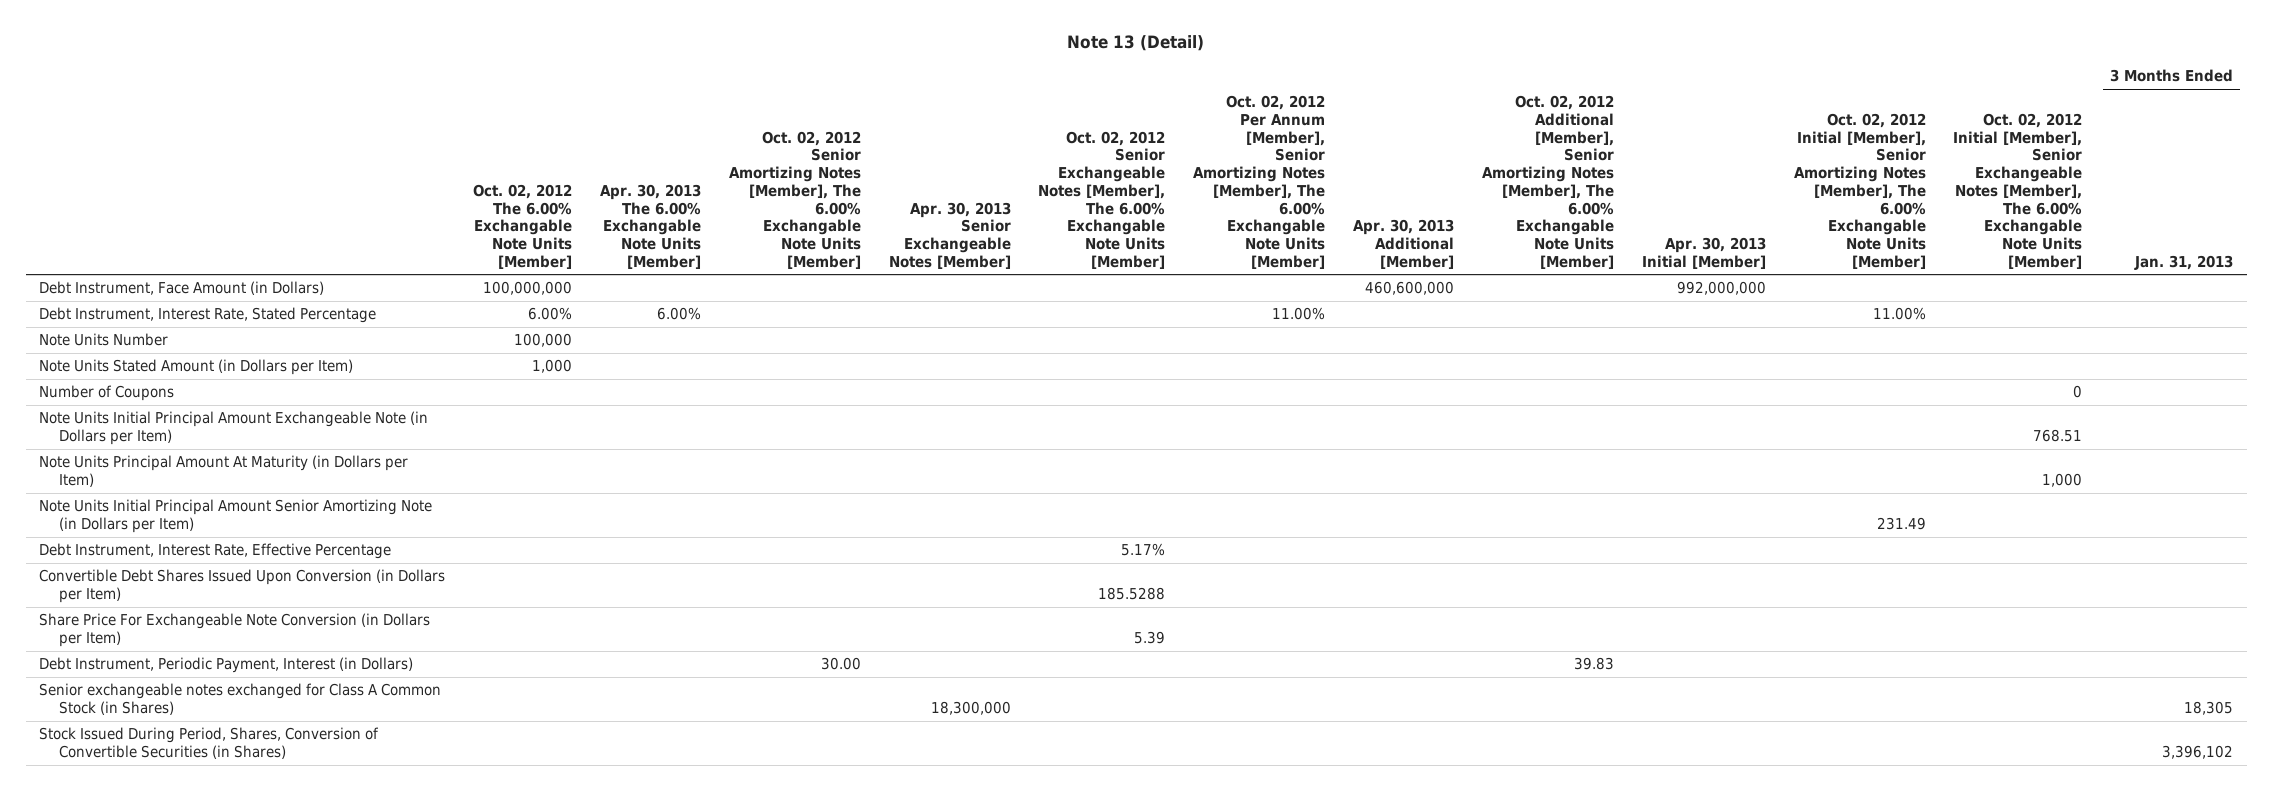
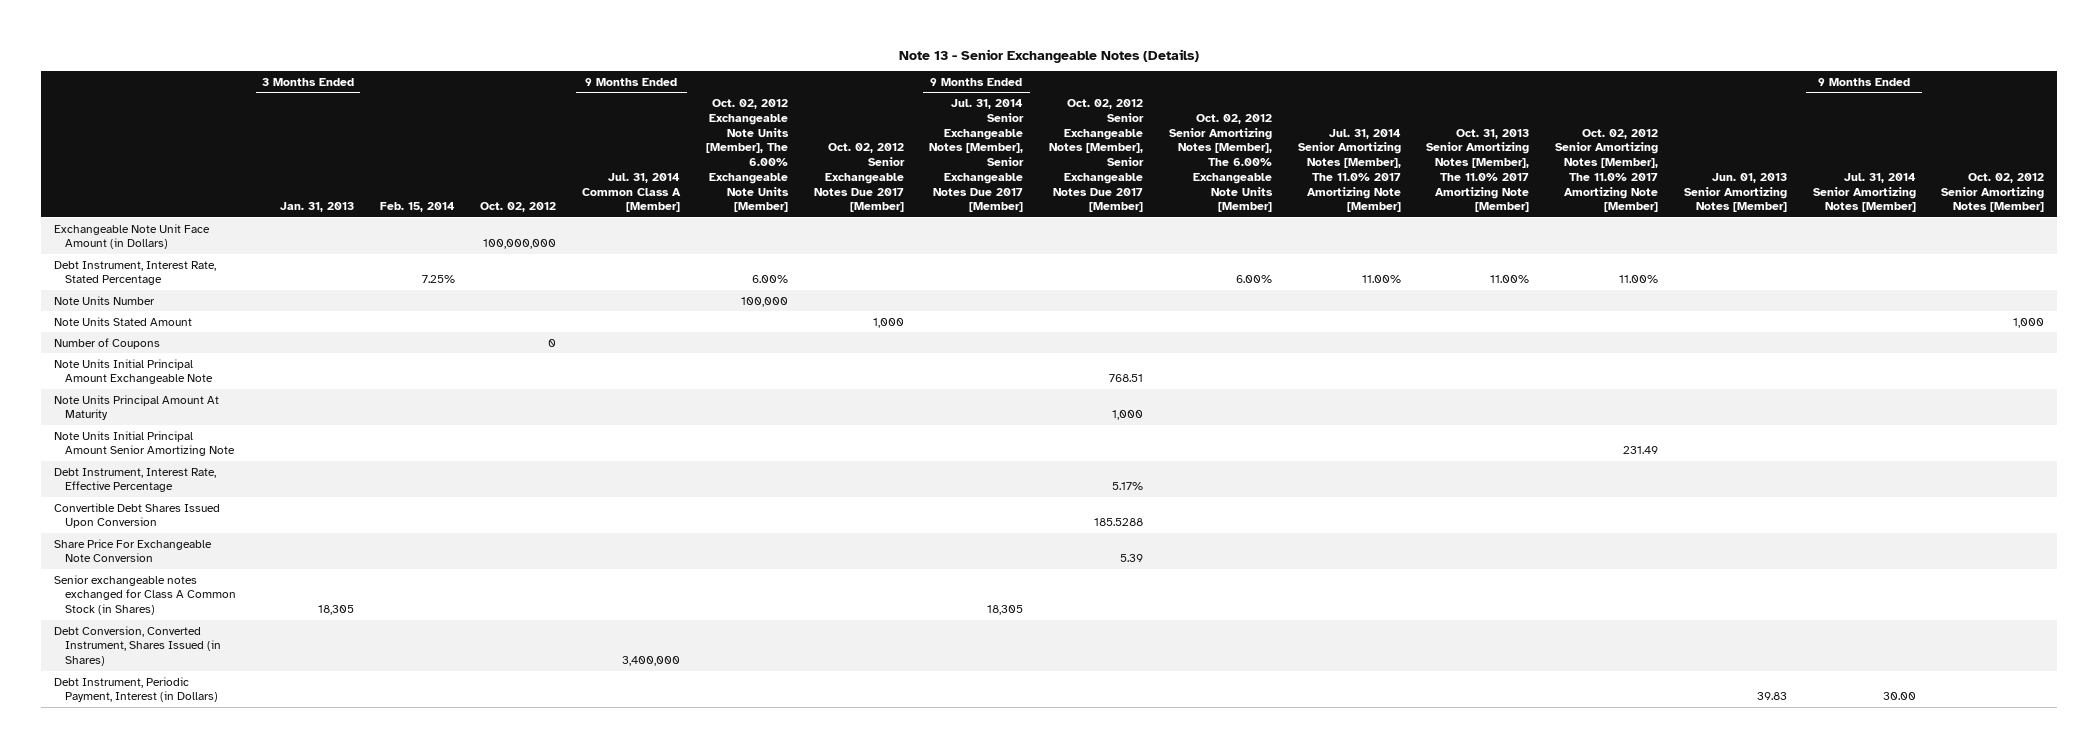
- Note 13 (Detail)
+ Note 13 - Senior Exchangeable Notes (Details)
- | Oct. 02, 2012 The 6.00% Exchangable Note Units [Member] | Apr. 30, 2013 The 6.00% Exchangable Note Units [Member] | Oct. 02, 2012 Senior Amortizing Notes [Member], The 6.00% Exchangable Note Units [Member] | Apr. 30, 2013 Senior Exchangeable Notes [Member] | Oct. 02, 2012 Senior Exchangeable Notes [Member], The 6.00% Exchangable Note Units [Member] | Oct. 02, 2012 Per Annum [Member], Senior Amortizing Notes [Member], The 6.00% Exchangable Note Units [Member] | Apr. 30, 2013 Additional [Member] | Oct. 02, 2012 Additional [Member], Senior Amortizing Notes [Member], The 6.00% Exchangable Note Units [Member] | Apr. 30, 2013 Initial [Member] | Oct. 02, 2012 Initial [Member], Senior Amortizing Notes [Member], The 6.00% Exchangable Note Units [Member] | Oct. 02, 2012 Initial [Member], Senior Exchangeable Notes [Member], The 6.00% Exchangable Note Units [Member] | 3 Months Ended Jan. 31, 2013
+ | 3 Months Ended Jan. 31, 2013 | Feb. 15, 2014 | Oct. 02, 2012 | 9 Months Ended Jul. 31, 2014 Common Class A [Member] | Oct. 02, 2012 Exchangeable Note Units [Member], The 6.00% Exchangeable Note Units [Member] | Oct. 02, 2012 Senior Exchangeable Notes Due 2017 [Member] | 9 Months Ended Jul. 31, 2014 Senior Exchangeable Notes [Member], Senior Exchangeable Notes Due 2017 [Member] | Oct. 02, 2012 Senior Exchangeable Notes [Member], Senior Exchangeable Notes Due 2017 [Member] | Oct. 02, 2012 Senior Amortizing Notes [Member], The 6.00% Exchangeable Note Units [Member] | Jul. 31, 2014 Senior Amortizing Notes [Member], The 11.0% 2017 Amortizing Note [Member] | Oct. 31, 2013 Senior Amortizing Notes [Member], The 11.0% 2017 Amortizing Note [Member] | Oct. 02, 2012 Senior Amortizing Notes [Member], The 11.0% 2017 Amortizing Note [Member] | Jun. 01, 2013 Senior Amortizing Notes [Member] | 9 Months Ended Jul. 31, 2014 Senior Amortizing Notes [Member] | Oct. 02, 2012 Senior Amortizing Notes [Member]
- Debt Instrument, Face Amount (in Dollars) | 100,000,000 | | | | | | 460,600,000 | | 992,000,000 | | |
+ Exchangeable Note Unit Face Amount (in Dollars) | | | 100,000,000 | | | | | | | | | | | |
- Note Units Stated Amount (in Dollars per Item) | 1,000 | | | | | | | | | | |
+ Note Units Stated Amount | | | | | | 1,000 | | | | | | | | | 1,000
- Note Units Initial Principal Amount Exchangeable Note (in Dollars per Item) | | | | | | | | | | | 768.51 |
- Note Units Principal Amount At Maturity (in Dollars per Item) | | | | | | | | | | | 1,000 |
- Note Units Initial Principal Amount Senior Amortizing Note (in Dollars per Item) | | | | | | | | | | 231.49 | |
+ Note Units Initial Principal Amount Exchangeable Note | | | | | | | | 768.51 | | | | | | |
+ Note Units Principal Amount At Maturity | | | | | | | | 1,000 | | | | | | |
+ Note Units Initial Principal Amount Senior Amortizing Note | | | | | | | | | | | | 231.49 | | |
- Convertible Debt Shares Issued Upon Conversion (in Dollars per Item) | | | | | 185.5288 | | | | | | |
- Share Price For Exchangeable Note Conversion (in Dollars per Item) | | | | | 5.39 | | | | | | |
+ Convertible Debt Shares Issued Upon Conversion | | | | | | | | 185.5288 | | | | | | |
+ Share Price For Exchangeable Note Conversion | | | | | | | | 5.39 | | | | | | |
- Stock Issued During Period, Shares, Conversion of Convertible Securities (in Shares) | | | | | | | | | | | | 3,396,102
+ Debt Conversion, Converted Instrument, Shares Issued (in Shares) | | | | 3,400,000 | | | | | | | | | | |
moved down: Debt Instrument, Periodic Payment, Interest (in Dollars) | | | | | | | | | | | | | 39.83 | 30.00 |

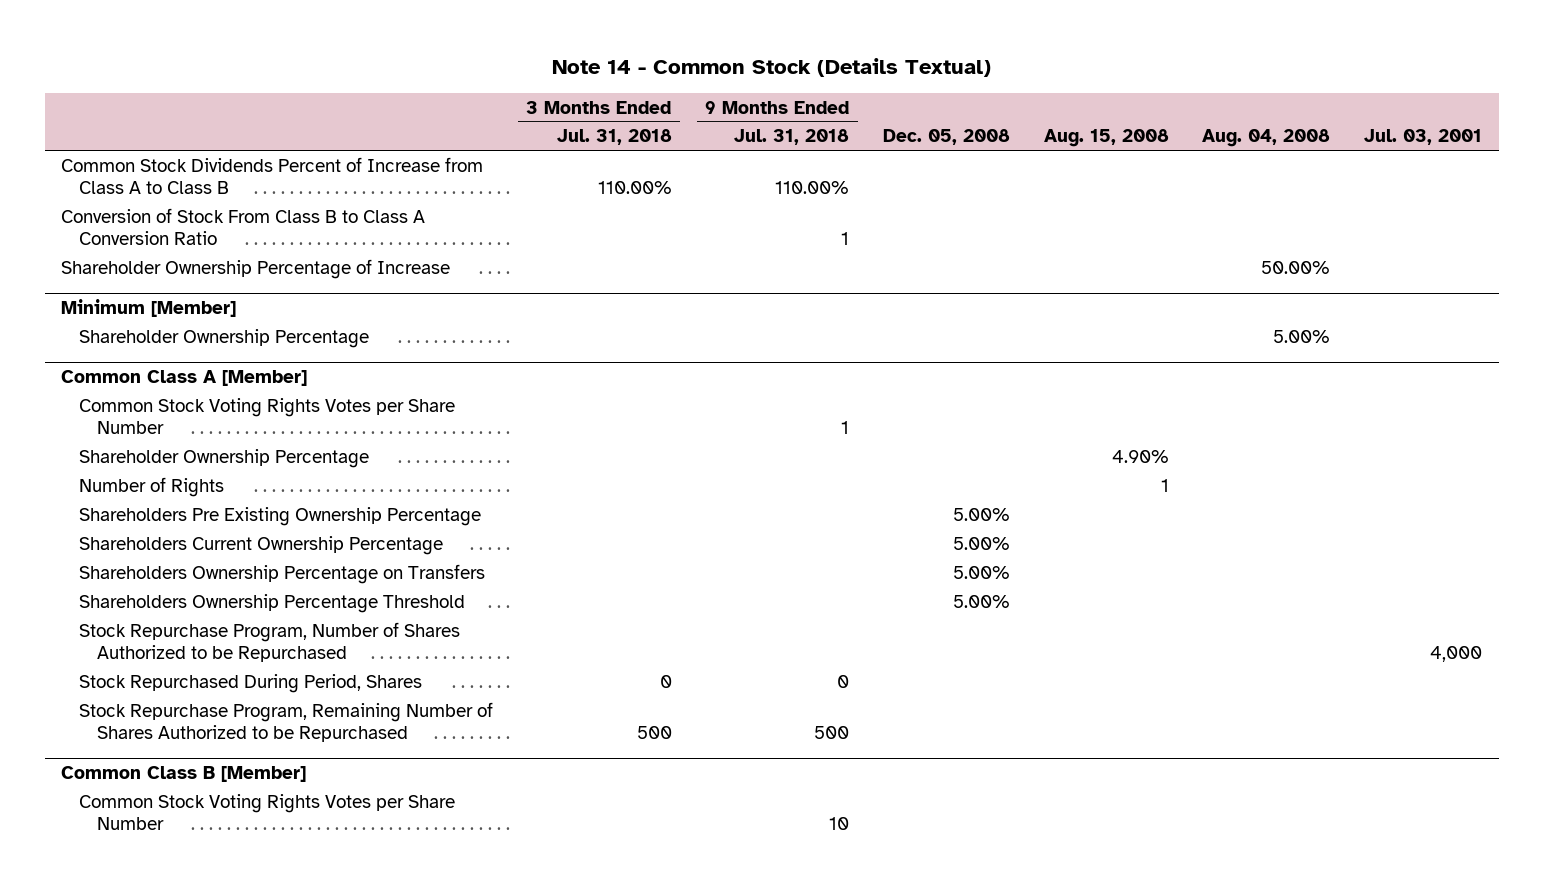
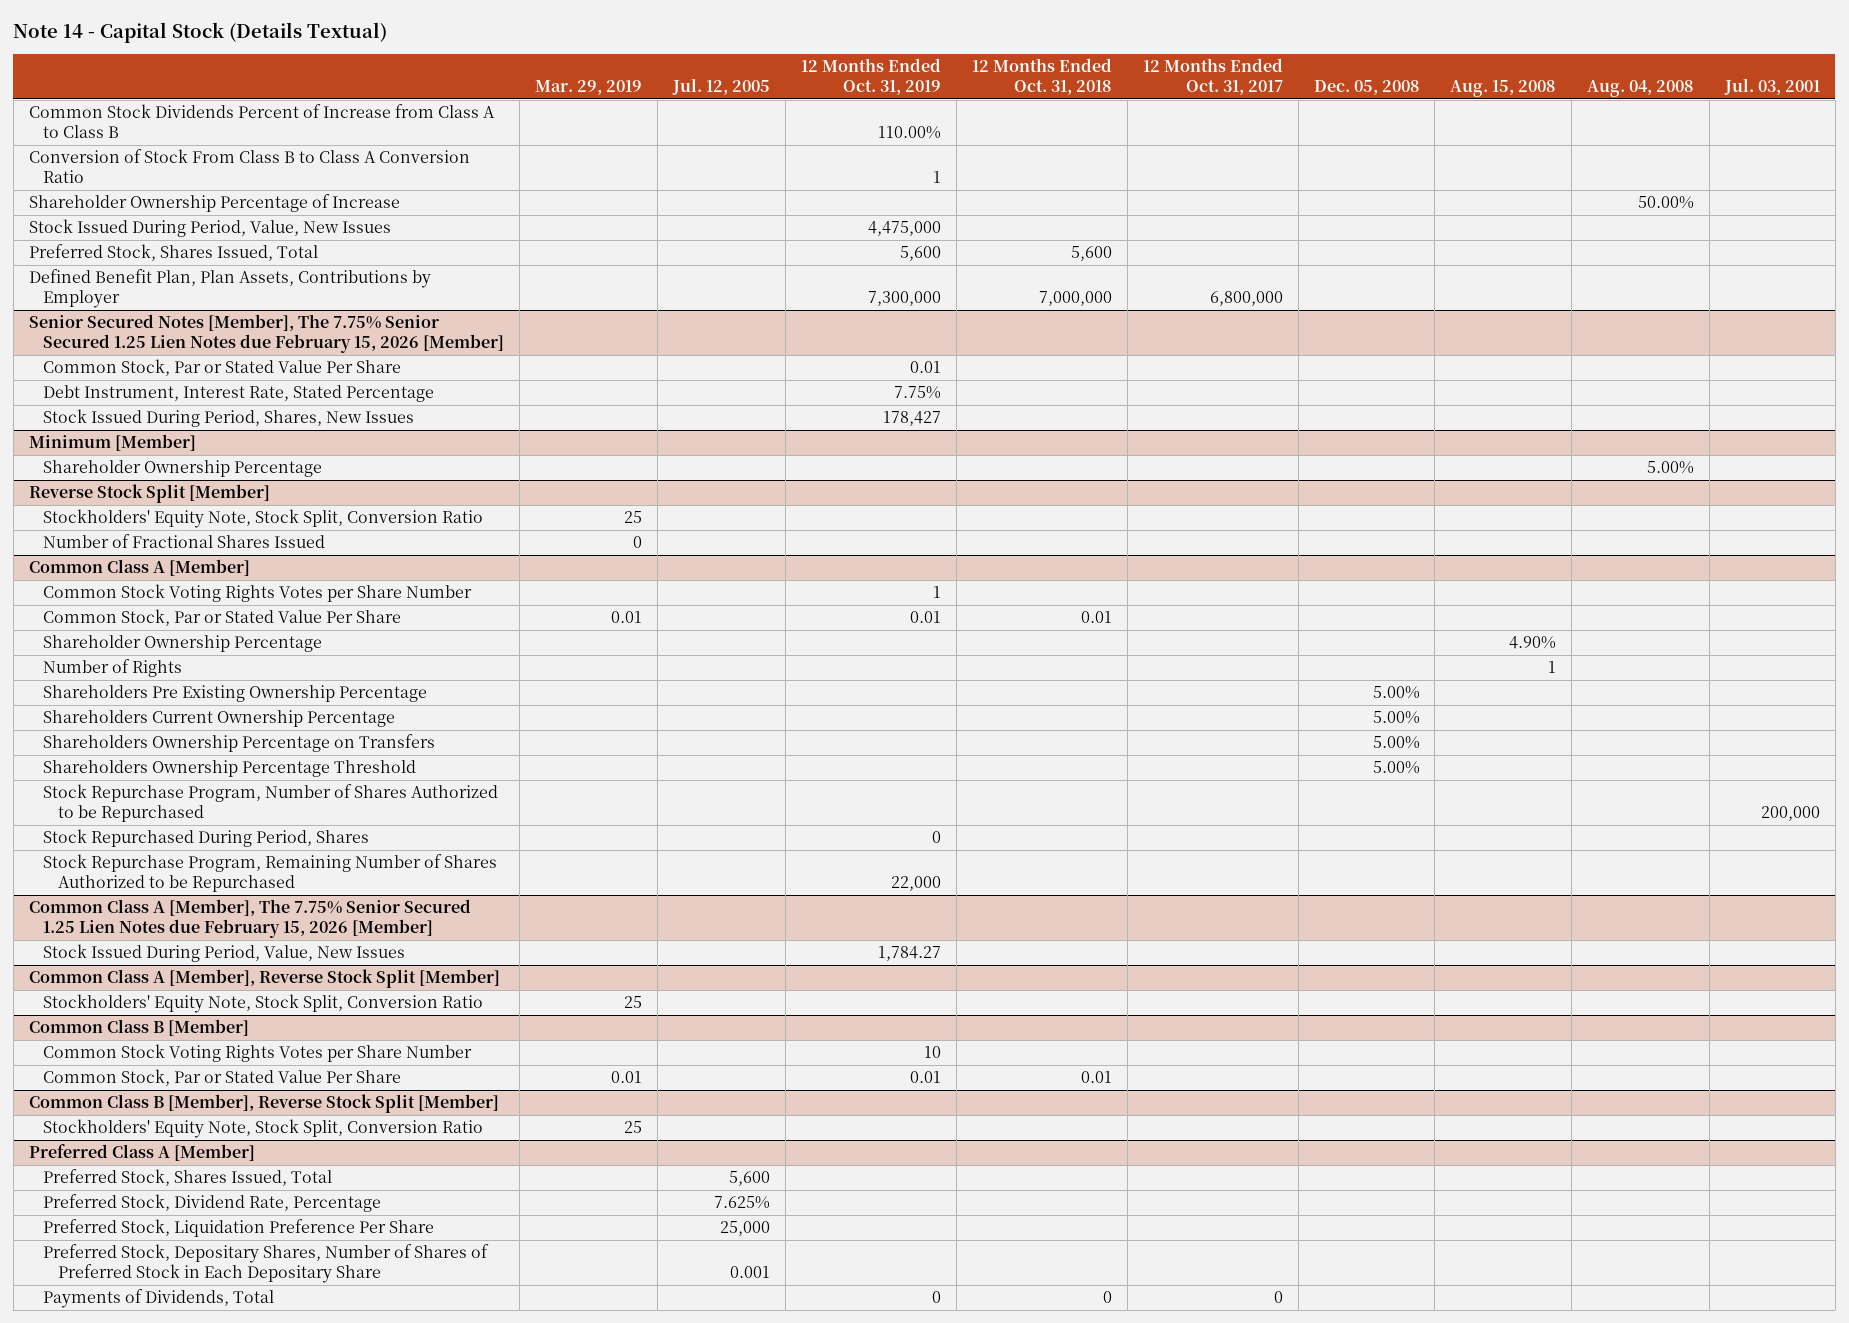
- Note 14 - Common Stock (Details Textual)
+ Note 14 - Capital Stock (Details Textual)
- | 3 Months Ended Jul. 31, 2018 | 9 Months Ended Jul. 31, 2018 | Dec. 05, 2008 | Aug. 15, 2008 | Aug. 04, 2008 | Jul. 03, 2001
+ | Mar. 29, 2019 | Jul. 12, 2005 | 12 Months Ended Oct. 31, 2019 | 12 Months Ended Oct. 31, 2018 | 12 Months Ended Oct. 31, 2017 | Dec. 05, 2008 | Aug. 15, 2008 | Aug. 04, 2008 | Jul. 03, 2001
+ Stock Issued During Period, Value, New Issues | | | 4,475,000 | | | | | |
+ Preferred Stock, Shares Issued, Total | | | 5,600 | 5,600 | | | | |
+ Defined Benefit Plan, Plan Assets, Contributions by Employer | | | 7,300,000 | 7,000,000 | 6,800,000 | | | |
+ Senior Secured Notes [Member], The 7.75% Senior Secured 1.25 Lien Notes due February 15, 2026 [Member]
+ Common Stock, Par or Stated Value Per Share | | | 0.01 | | | | | |
+ Debt Instrument, Interest Rate, Stated Percentage | | | 7.75% | | | | | |
+ Stock Issued During Period, Shares, New Issues | | | 178,427 | | | | | |
+ Reverse Stock Split [Member]
+ Stockholders' Equity Note, Stock Split, Conversion Ratio | 25 | | | | | | | |
+ Number of Fractional Shares Issued | 0 | | | | | | | |
@ Common Class A [Member]
+ Common Stock, Par or Stated Value Per Share | 0.01 | | 0.01 | 0.01 | | | | |
- Stock Repurchase Program, Number of Shares Authorized to be Repurchased | | | | | | 4,000
+ Stock Repurchase Program, Number of Shares Authorized to be Repurchased | | | | | | | | | 200,000
+ Common Class A [Member], The 7.75% Senior Secured 1.25 Lien Notes due February 15, 2026 [Member]
+ Stock Issued During Period, Value, New Issues | | | 1,784.27 | | | | | |
+ Common Class A [Member], Reverse Stock Split [Member]
+ Stockholders' Equity Note, Stock Split, Conversion Ratio | 25 | | | | | | | |
@ Common Class B [Member]
+ Common Stock, Par or Stated Value Per Share | 0.01 | | 0.01 | 0.01 | | | | |
+ Common Class B [Member], Reverse Stock Split [Member]
+ Stockholders' Equity Note, Stock Split, Conversion Ratio | 25 | | | | | | | |
+ Preferred Class A [Member]
+ Preferred Stock, Shares Issued, Total | | 5,600 | | | | | | |
+ Preferred Stock, Dividend Rate, Percentage | | 7.625% | | | | | | |
+ Preferred Stock, Liquidation Preference Per Share | | 25,000 | | | | | | |
+ Preferred Stock, Depositary Shares, Number of Shares of Preferred Stock in Each Depositary Share | | 0.001 | | | | | | |
+ Payments of Dividends, Total | | | 0 | 0 | 0 | | | |

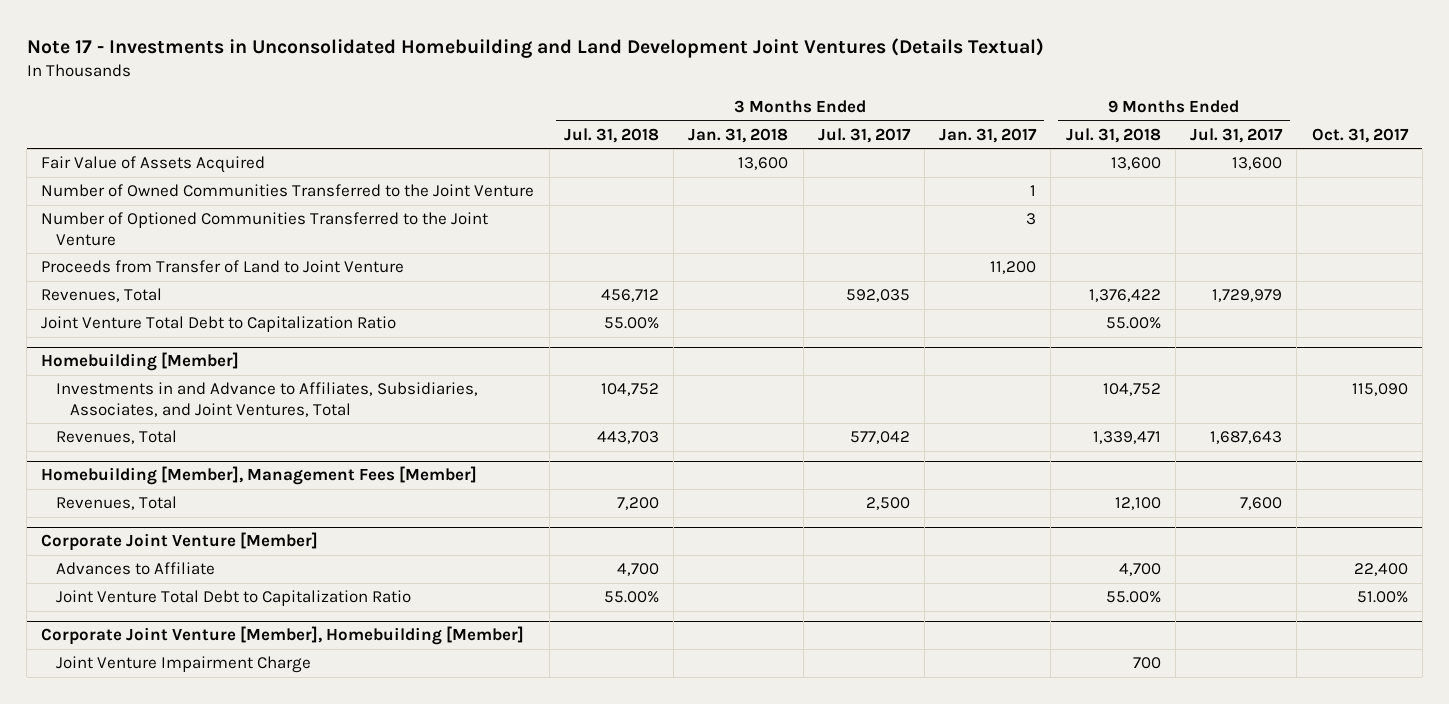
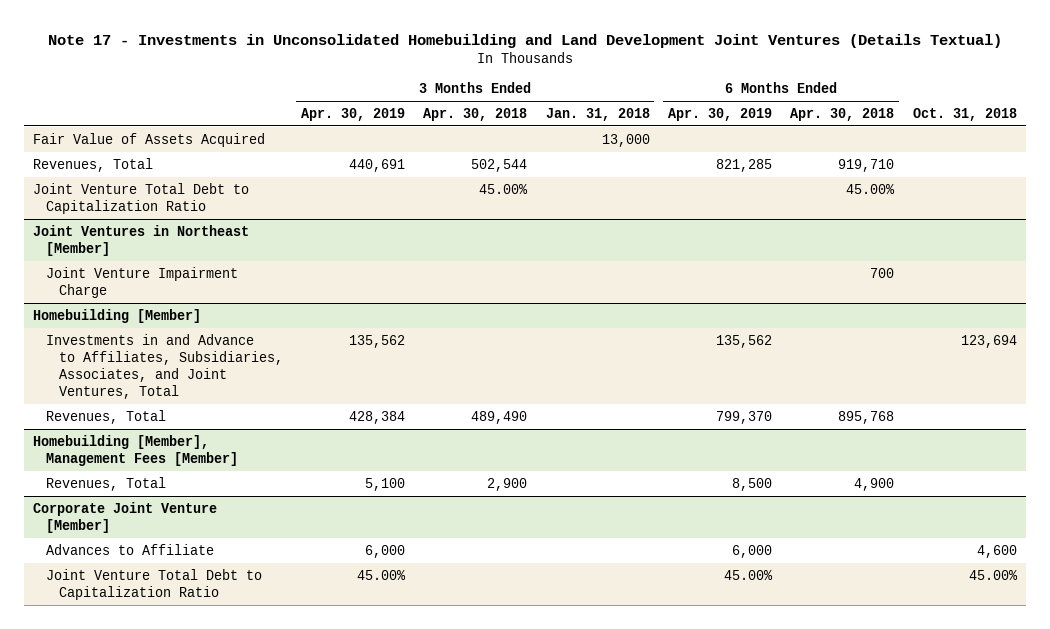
- | 3 Months Ended Jul. 31, 2018 | 3 Months Ended Jan. 31, 2018 | 3 Months Ended Jul. 31, 2017 | 3 Months Ended Jan. 31, 2017 | 9 Months Ended Jul. 31, 2018 | 9 Months Ended Jul. 31, 2017 | Oct. 31, 2017
+ | 3 Months Ended Apr. 30, 2019 | 3 Months Ended Apr. 30, 2018 | 3 Months Ended Jan. 31, 2018 | 6 Months Ended Apr. 30, 2019 | 6 Months Ended Apr. 30, 2018 | Oct. 31, 2018
- Fair Value of Assets Acquired | | 13,600 | | | 13,600 | 13,600 |
- Number of Owned Communities Transferred to the Joint Venture | | | | 1 | | |
- Number of Optioned Communities Transferred to the Joint Venture | | | | 3 | | |
- Proceeds from Transfer of Land to Joint Venture | | | | 11,200 | | |
+ Fair Value of Assets Acquired | | | 13,000 | | |
+ Joint Ventures in Northeast [Member]
+ Joint Venture Impairment Charge | | | | | 700 |
- Corporate Joint Venture [Member], Homebuilding [Member]
- Joint Venture Impairment Charge | | | | | 700 | |

